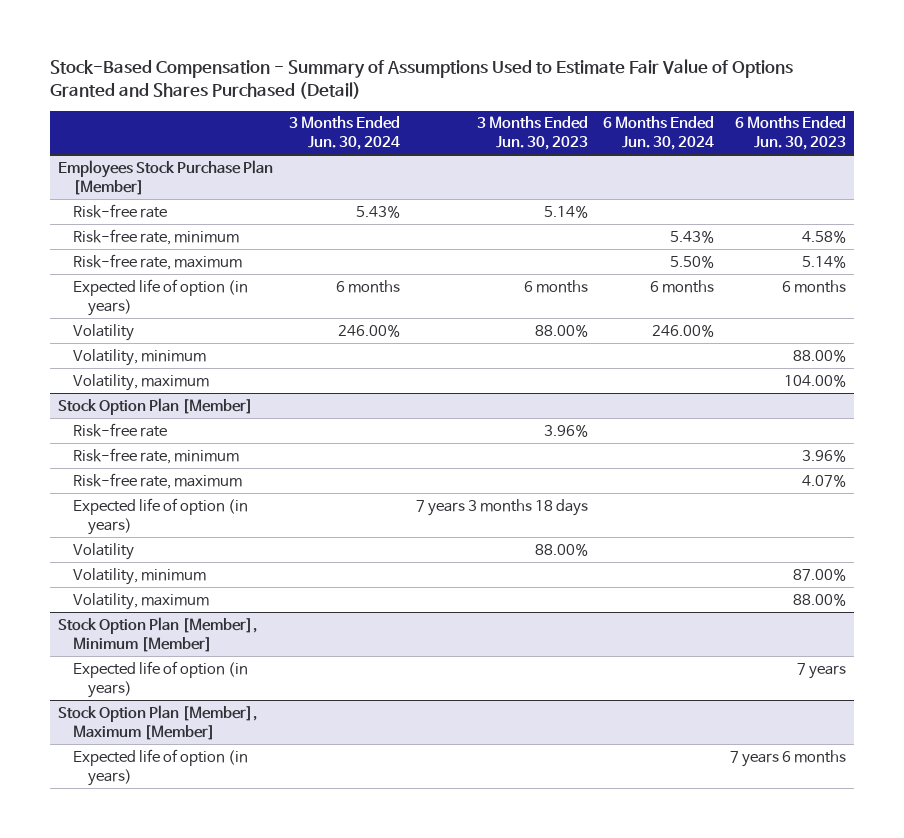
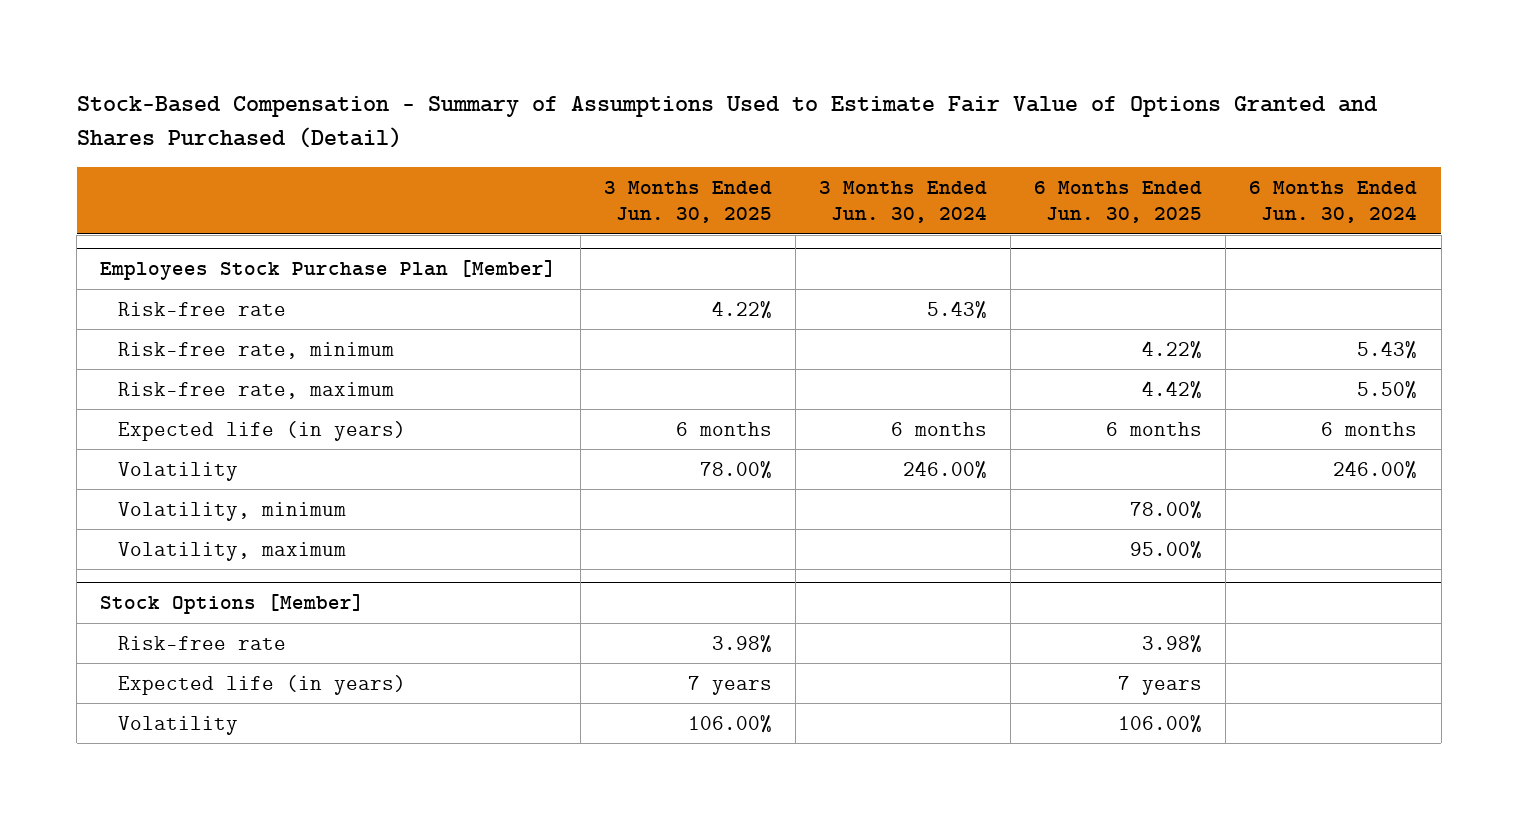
- | 3 Months Ended Jun. 30, 2024 | 3 Months Ended Jun. 30, 2023 | 6 Months Ended Jun. 30, 2024 | 6 Months Ended Jun. 30, 2023
+ | 3 Months Ended Jun. 30, 2025 | 3 Months Ended Jun. 30, 2024 | 6 Months Ended Jun. 30, 2025 | 6 Months Ended Jun. 30, 2024
@ Employees Stock Purchase Plan [Member]
- Expected life of option (in years) | 6 months | 6 months | 6 months | 6 months
+ Expected life (in years) | 6 months | 6 months | 6 months | 6 months
- Stock Option Plan [Member]
+ Stock Options [Member]
- Risk-free rate, minimum | | | | 3.96%
- Risk-free rate, maximum | | | | 4.07%
- Expected life of option (in years) | | 7 years 3 months 18 days | |
+ Expected life (in years) | 7 years | | 7 years |
- Volatility, minimum | | | | 87.00%
- Volatility, maximum | | | | 88.00%
- Stock Option Plan [Member], Minimum [Member]
- Expected life of option (in years) | | | | 7 years
- Stock Option Plan [Member], Maximum [Member]
- Expected life of option (in years) | | | | 7 years 6 months

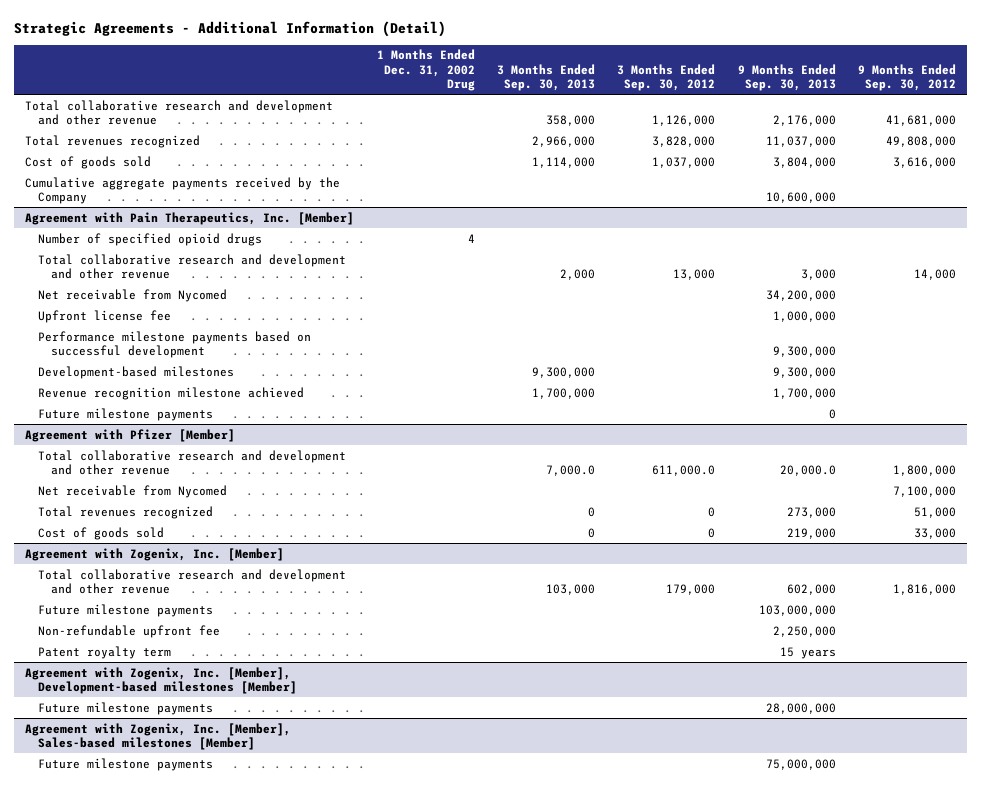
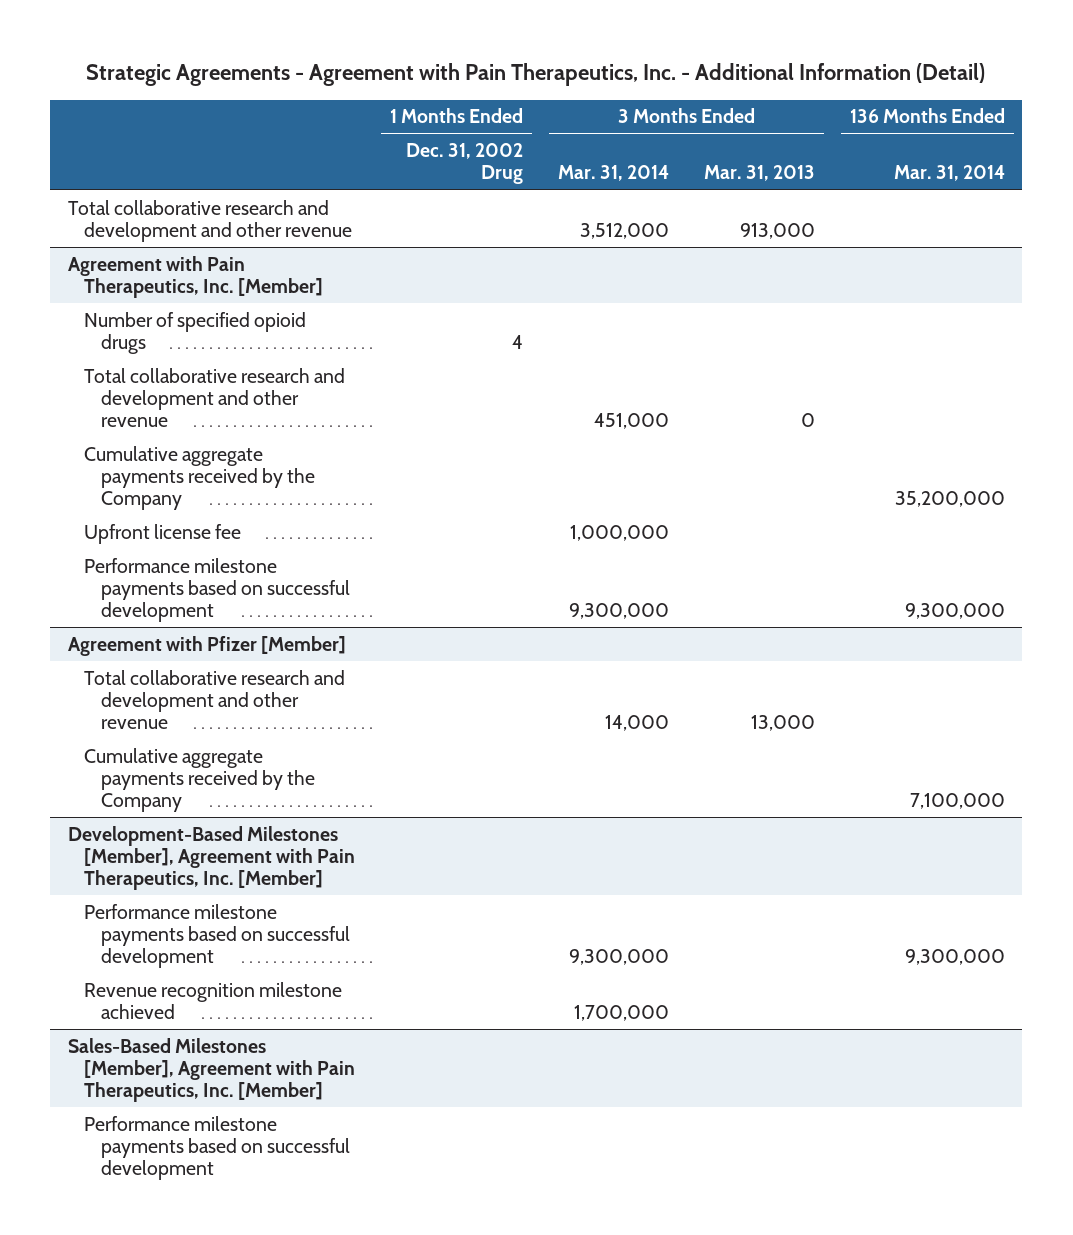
- Strategic Agreements - Additional Information (Detail)
+ Strategic Agreements - Agreement with Pain Therapeutics, Inc. - Additional Information (Detail)
- | 1 Months Ended Dec. 31, 2002 Drug | 3 Months Ended Sep. 30, 2013 | 3 Months Ended Sep. 30, 2012 | 9 Months Ended Sep. 30, 2013 | 9 Months Ended Sep. 30, 2012
+ | 1 Months Ended Dec. 31, 2002 Drug | 3 Months Ended Mar. 31, 2014 | 3 Months Ended Mar. 31, 2013 | 136 Months Ended Mar. 31, 2014
- Total revenues recognized | | 2,966,000 | 3,828,000 | 11,037,000 | 49,808,000
- Cost of goods sold | | 1,114,000 | 1,037,000 | 3,804,000 | 3,616,000
- Cumulative aggregate payments received by the Company | | | | 10,600,000 |
@ Agreement with Pain Therapeutics, Inc. [Member]
- Net receivable from Nycomed | | | | 34,200,000 |
+ Cumulative aggregate payments received by the Company | | | | 35,200,000
- Development-based milestones | | 9,300,000 | | 9,300,000 |
- Revenue recognition milestone achieved | | 1,700,000 | | 1,700,000 |
- Future milestone payments | | | | 0 |
@ Agreement with Pfizer [Member]
- Net receivable from Nycomed | | | | | 7,100,000
- Total revenues recognized | | 0 | 0 | 273,000 | 51,000
- Cost of goods sold | | 0 | 0 | 219,000 | 33,000
- Agreement with Zogenix, Inc. [Member]
- Total collaborative research and development and other revenue | | 103,000 | 179,000 | 602,000 | 1,816,000
- Future milestone payments | | | | 103,000,000 |
- Non-refundable upfront fee | | | | 2,250,000 |
- Patent royalty term | | | | 15 years |
- Agreement with Zogenix, Inc. [Member], Development-based milestones [Member]
- Future milestone payments | | | | 28,000,000 |
- Agreement with Zogenix, Inc. [Member], Sales-based milestones [Member]
- Future milestone payments | | | | 75,000,000 |
@ Agreement with Pfizer [Member]
+ Cumulative aggregate payments received by the Company | | | | 7,100,000
+ Development-Based Milestones [Member], Agreement with Pain Therapeutics, Inc. [Member]
+ Performance milestone payments based on successful development | | 9,300,000 | | 9,300,000
+ Revenue recognition milestone achieved | | 1,700,000 | |
+ Sales-Based Milestones [Member], Agreement with Pain Therapeutics, Inc. [Member]
+ Performance milestone payments based on successful development

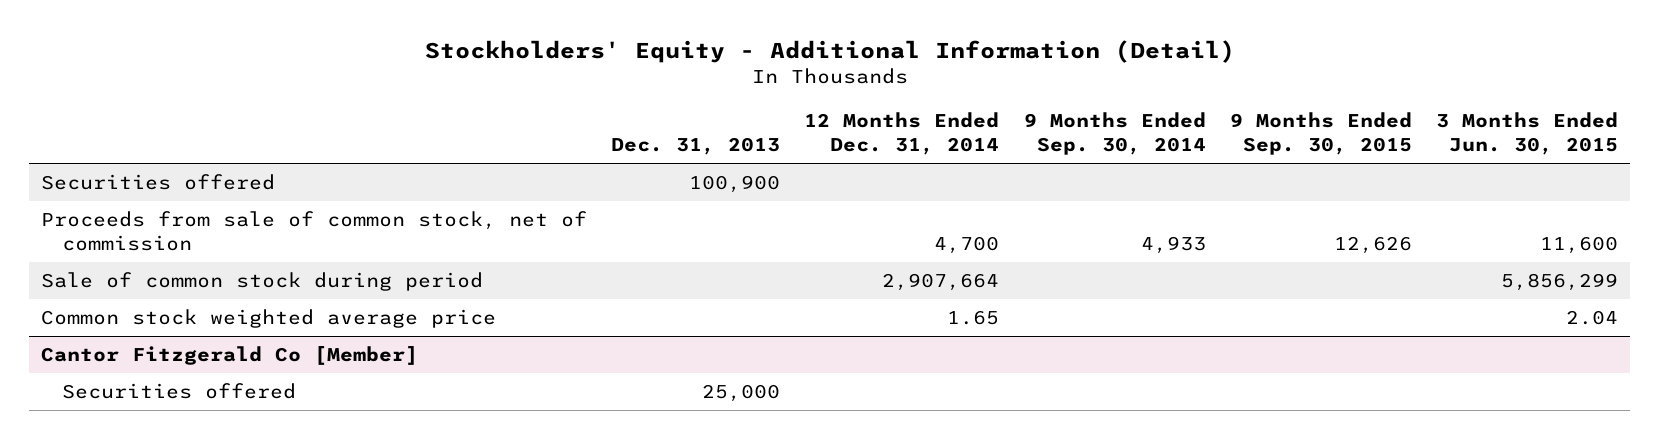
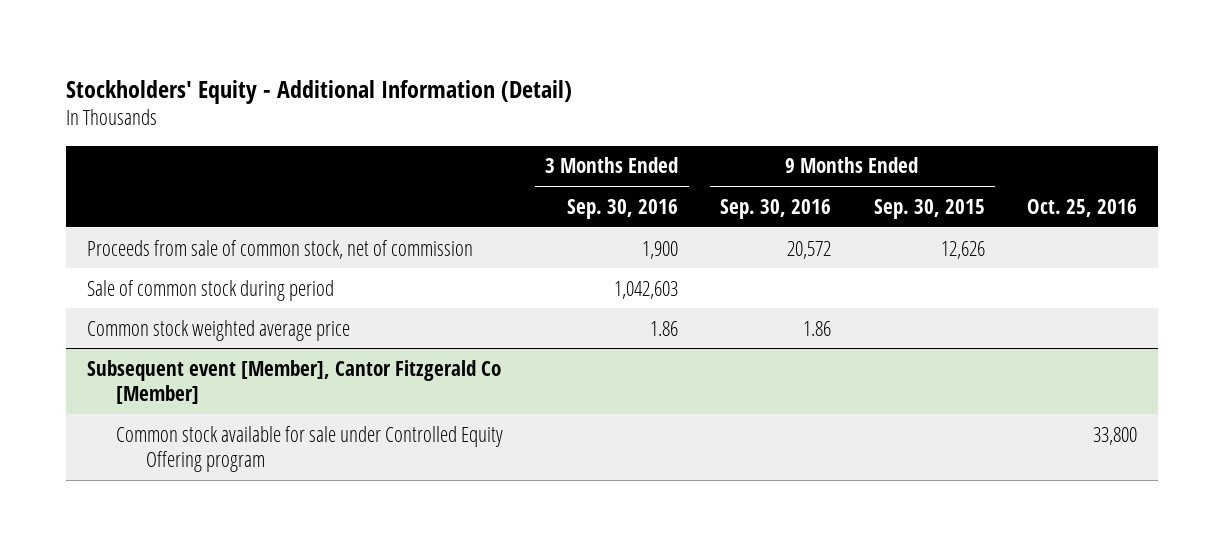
- | Dec. 31, 2013 | 12 Months Ended Dec. 31, 2014 | 9 Months Ended Sep. 30, 2014 | 9 Months Ended Sep. 30, 2015 | 3 Months Ended Jun. 30, 2015
+ | 3 Months Ended Sep. 30, 2016 | 9 Months Ended Sep. 30, 2016 | 9 Months Ended Sep. 30, 2015 | Oct. 25, 2016
- Securities offered | 100,900 | | | |
- Cantor Fitzgerald Co [Member]
- Securities offered | 25,000 | | | |
+ Subsequent event [Member], Cantor Fitzgerald Co [Member]
+ Common stock available for sale under Controlled Equity Offering program | | | | 33,800

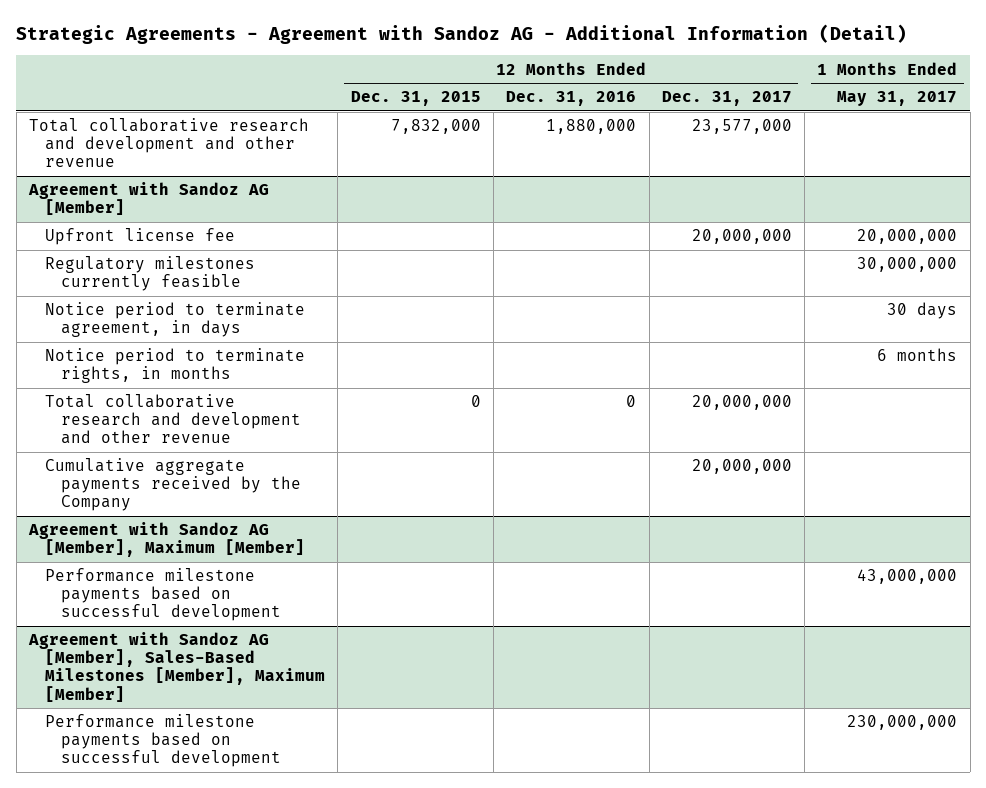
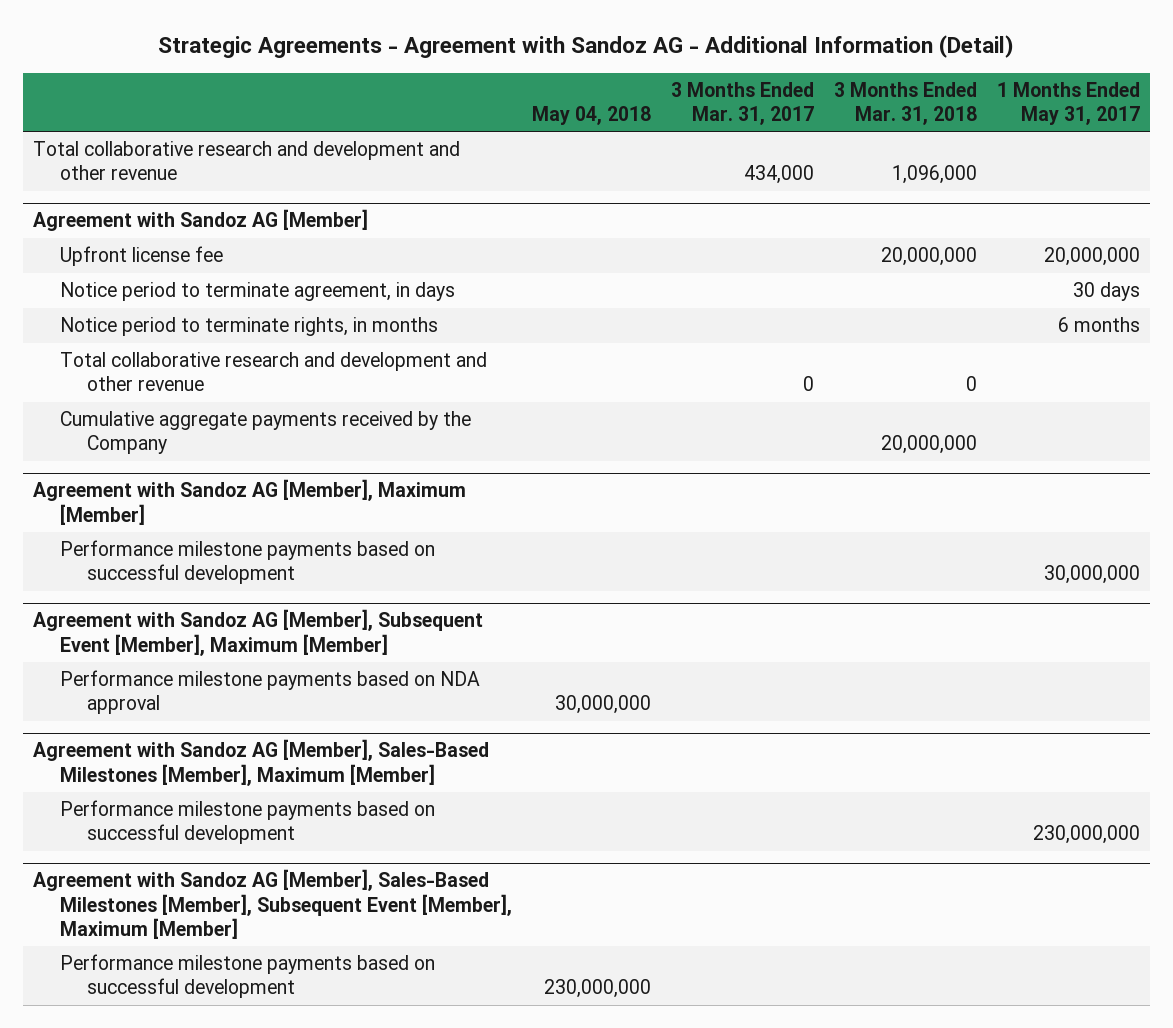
- | 12 Months Ended Dec. 31, 2015 | 12 Months Ended Dec. 31, 2016 | 12 Months Ended Dec. 31, 2017 | 1 Months Ended May 31, 2017
+ | May 04, 2018 | 3 Months Ended Mar. 31, 2017 | 3 Months Ended Mar. 31, 2018 | 1 Months Ended May 31, 2017
@ Agreement with Sandoz AG [Member]
- Regulatory milestones currently feasible | | | | 30,000,000
@ Agreement with Sandoz AG [Member], Maximum [Member]
- Performance milestone payments based on successful development | | | | 43,000,000
+ Performance milestone payments based on successful development | | | | 30,000,000
+ Agreement with Sandoz AG [Member], Subsequent Event [Member], Maximum [Member]
+ Performance milestone payments based on NDA approval | 30,000,000 | | |
+ Agreement with Sandoz AG [Member], Sales-Based Milestones [Member], Subsequent Event [Member], Maximum [Member]
+ Performance milestone payments based on successful development | 230,000,000 | | |

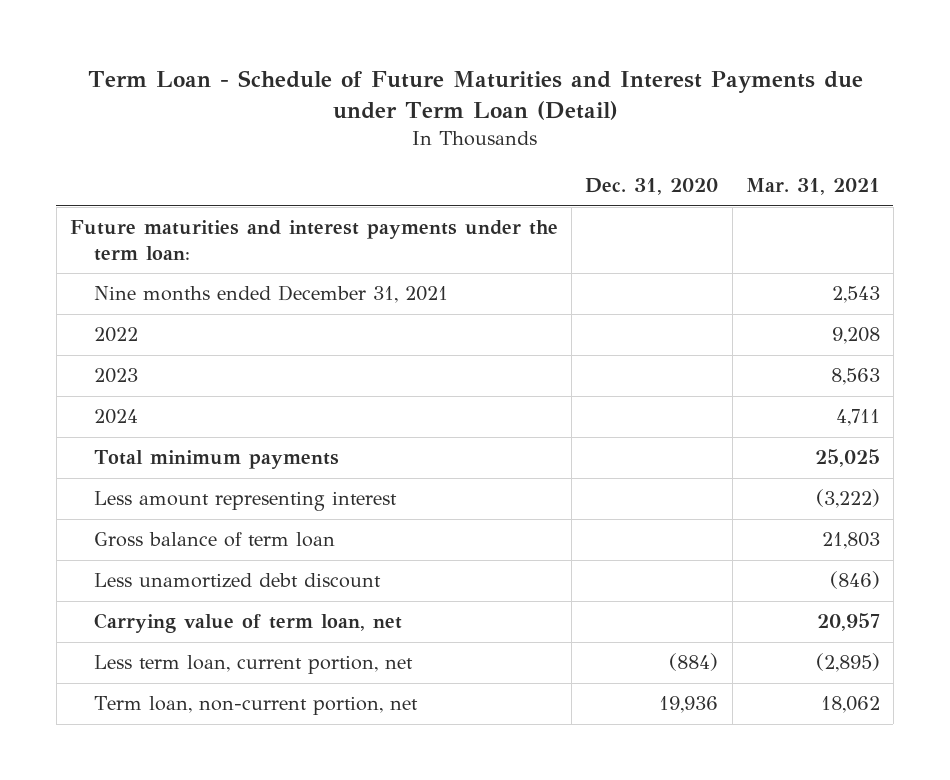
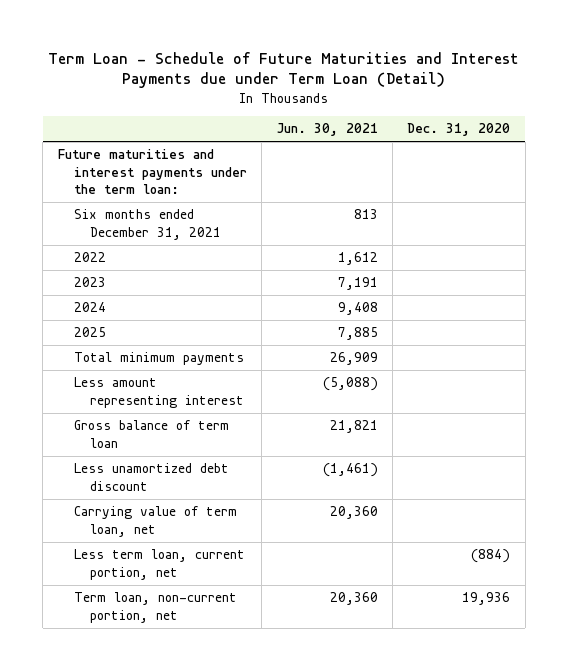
- | Dec. 31, 2020 | Mar. 31, 2021
+ | Jun. 30, 2021 | Dec. 31, 2020
- Nine months ended December 31, 2021 | | 2,543
+ Six months ended December 31, 2021 | 813 |
+ 2025 | 7,885 |

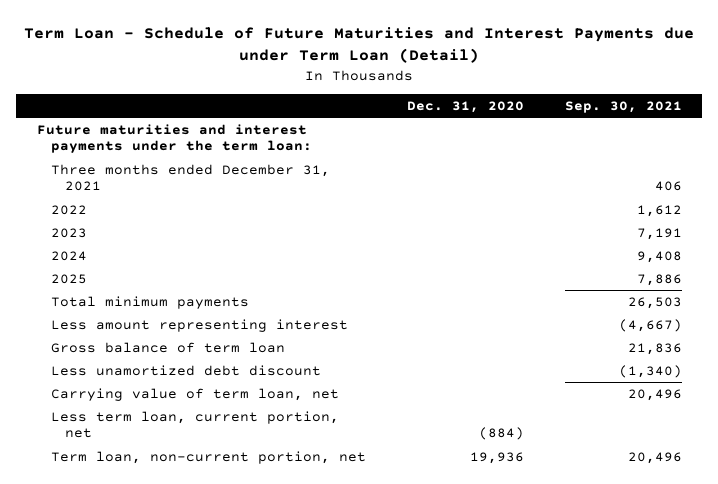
- | Jun. 30, 2021 | Dec. 31, 2020
+ | Dec. 31, 2020 | Sep. 30, 2021
- Six months ended December 31, 2021 | 813 |
+ Three months ended December 31, 2021 | | 406

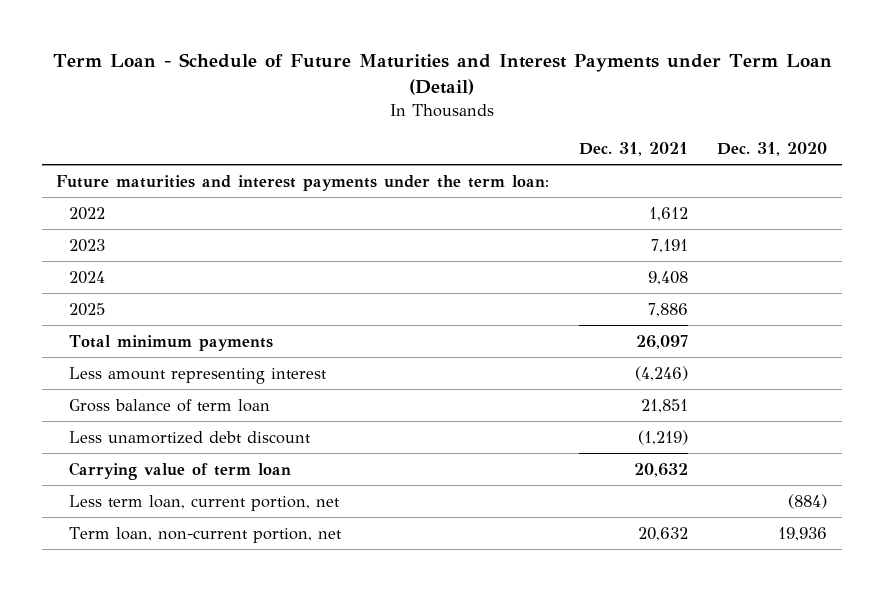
- Term Loan - Schedule of Future Maturities and Interest Payments due under Term Loan (Detail)
+ Term Loan - Schedule of Future Maturities and Interest Payments under Term Loan (Detail)
- | Dec. 31, 2020 | Sep. 30, 2021
+ | Dec. 31, 2021 | Dec. 31, 2020
- Three months ended December 31, 2021 | | 406
- Carrying value of term loan, net | | 20,496
+ Carrying value of term loan | 20,632 |

